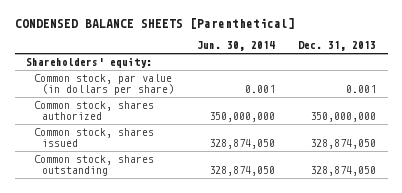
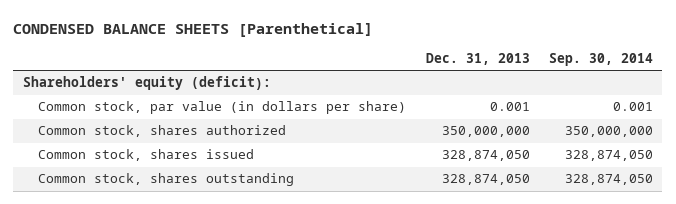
- | Jun. 30, 2014 | Dec. 31, 2013
+ | Dec. 31, 2013 | Sep. 30, 2014
- Shareholders' equity:
+ Shareholders' equity (deficit):

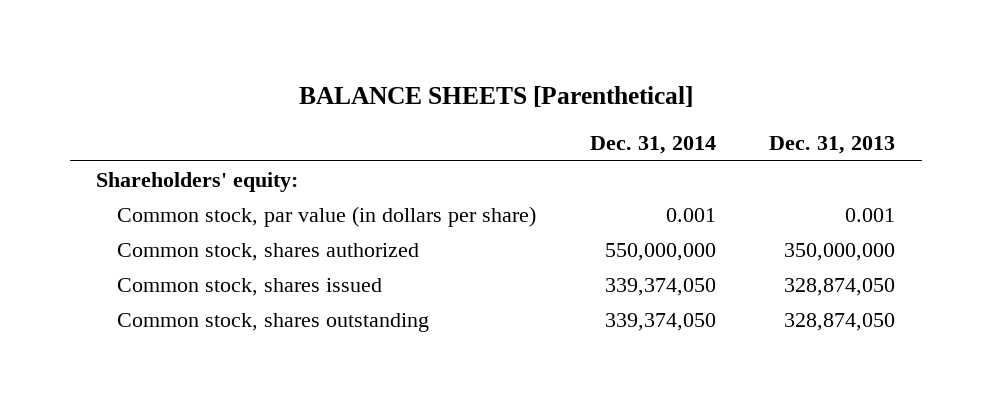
- CONDENSED BALANCE SHEETS [Parenthetical]
+ BALANCE SHEETS [Parenthetical]
- | Dec. 31, 2013 | Sep. 30, 2014
+ | Dec. 31, 2014 | Dec. 31, 2013
- Shareholders' equity (deficit):
+ Shareholders' equity:

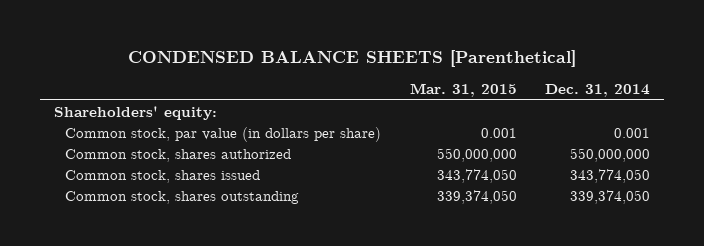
- BALANCE SHEETS [Parenthetical]
+ CONDENSED BALANCE SHEETS [Parenthetical]
- | Dec. 31, 2014 | Dec. 31, 2013
+ | Mar. 31, 2015 | Dec. 31, 2014
- Common stock, shares issued | 339,374,050 | 328,874,050
+ Common stock, shares issued | 343,774,050 | 343,774,050

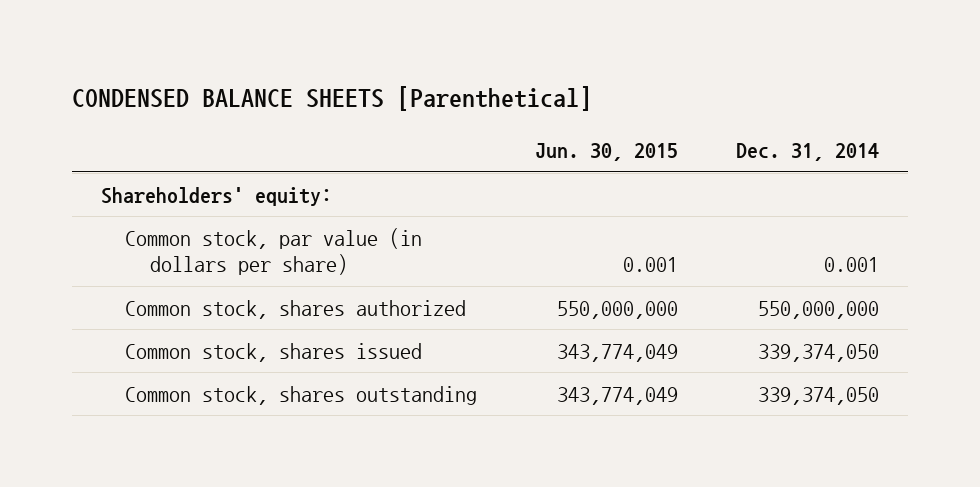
- | Mar. 31, 2015 | Dec. 31, 2014
+ | Jun. 30, 2015 | Dec. 31, 2014
- Common stock, shares issued | 343,774,050 | 343,774,050
+ Common stock, shares issued | 343,774,049 | 339,374,050

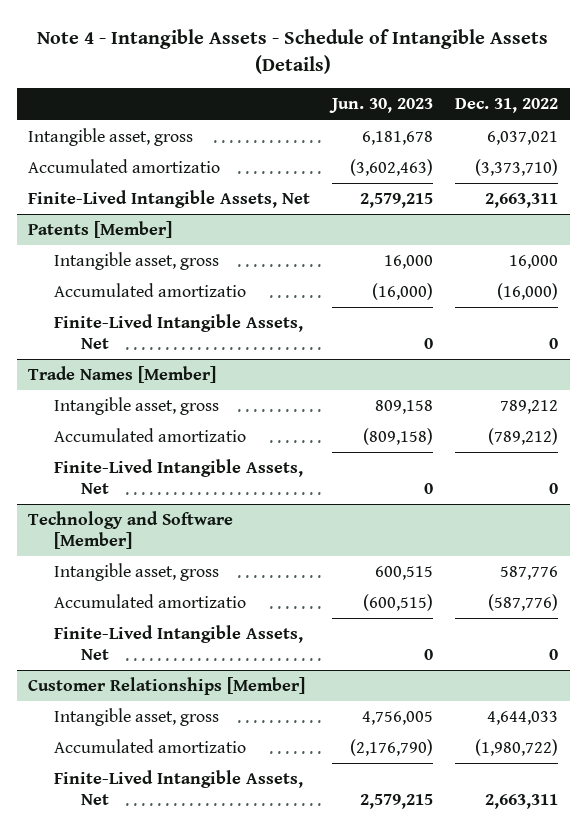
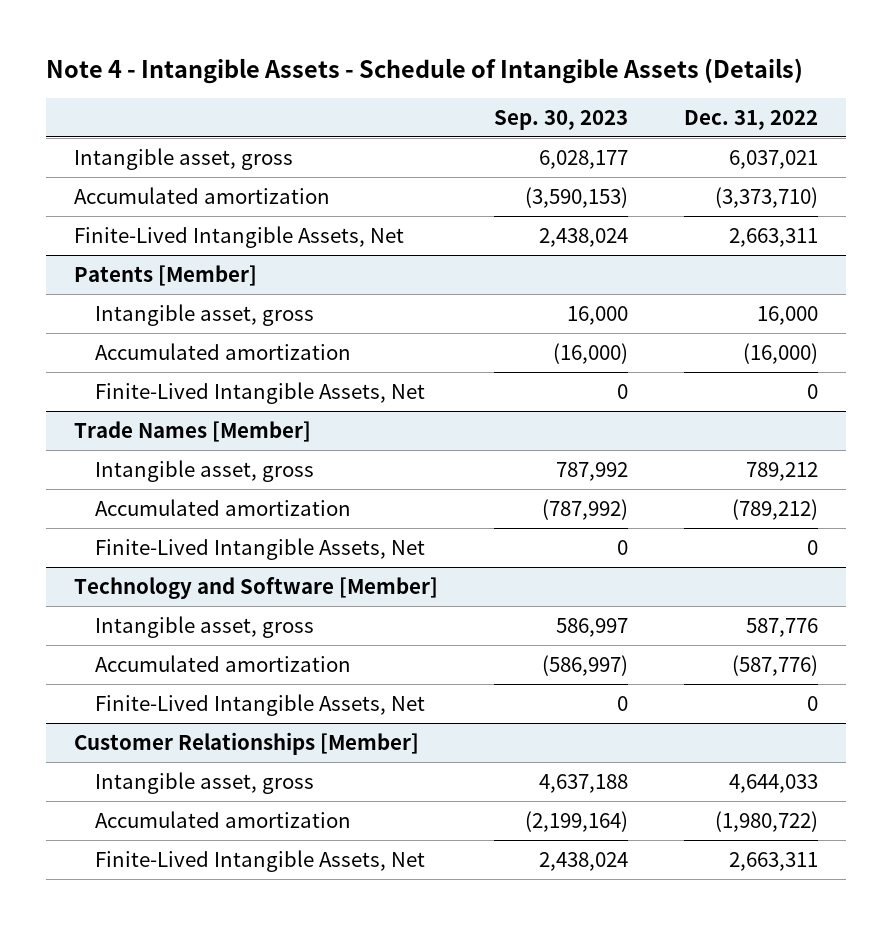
- | Jun. 30, 2023 | Dec. 31, 2022
+ | Sep. 30, 2023 | Dec. 31, 2022
- Accumulated amortizatio | (3,602,463) | (3,373,710)
+ Accumulated amortization | (3,590,153) | (3,373,710)
@ Patents [Member]
- Accumulated amortizatio | (16,000) | (16,000)
+ Accumulated amortization | (16,000) | (16,000)
@ Trade Names [Member]
- Accumulated amortizatio | (809,158) | (789,212)
+ Accumulated amortization | (787,992) | (789,212)
@ Technology and Software [Member]
- Accumulated amortizatio | (600,515) | (587,776)
+ Accumulated amortization | (586,997) | (587,776)
@ Customer Relationships [Member]
- Accumulated amortizatio | (2,176,790) | (1,980,722)
+ Accumulated amortization | (2,199,164) | (1,980,722)

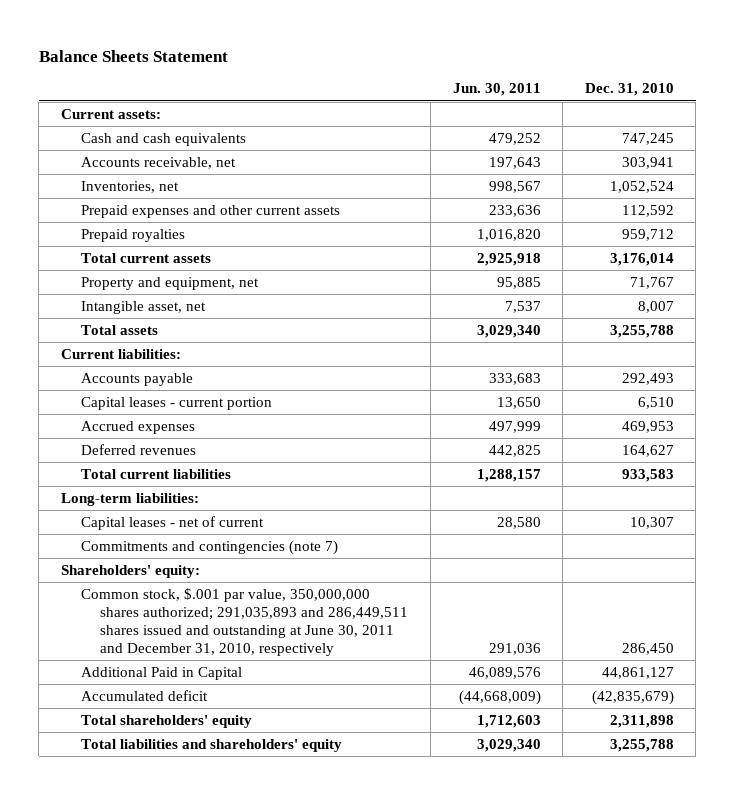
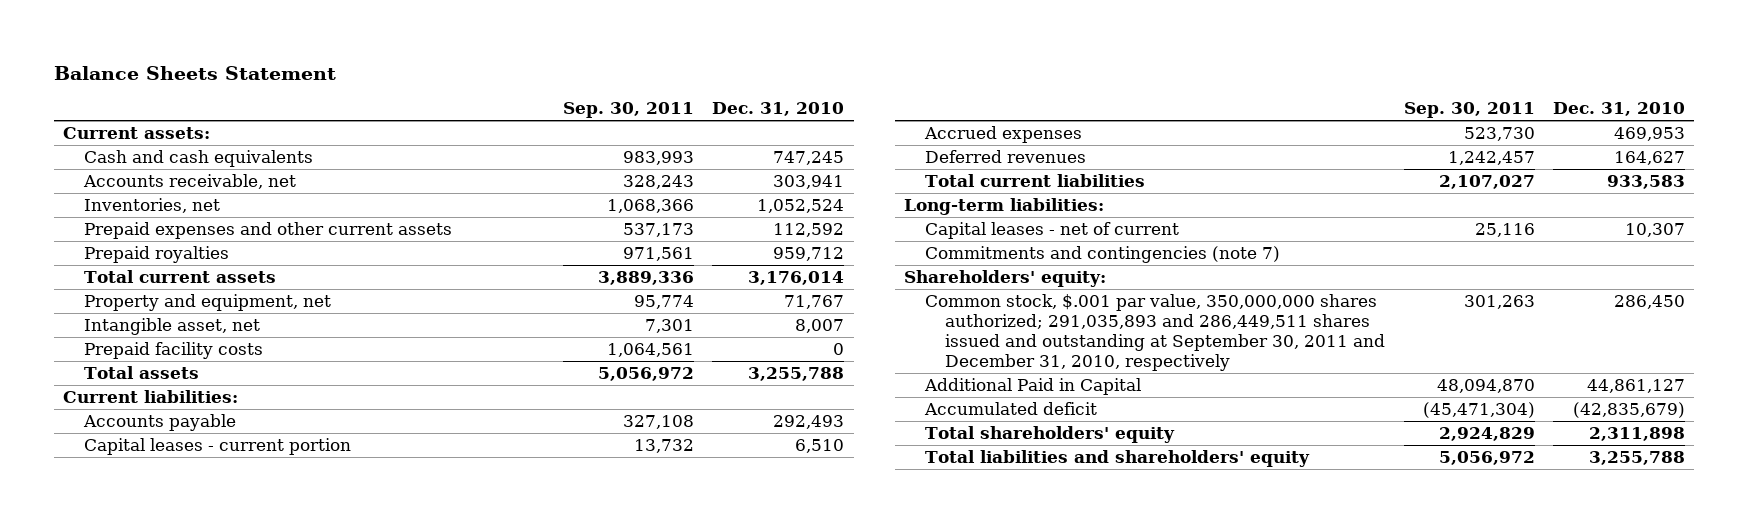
- | Jun. 30, 2011 | Dec. 31, 2010
+ | Sep. 30, 2011 | Dec. 31, 2010
+ Prepaid facility costs | 1,064,561 | 0
- Common stock, $.001 par value, 350,000,000 shares authorized; 291,035,893 and 286,449,511 shares issued and outstanding at June 30, 2011 and December 31, 2010, respectively | 291,036 | 286,450
+ Common stock, $.001 par value, 350,000,000 shares authorized; 291,035,893 and 286,449,511 shares issued and outstanding at September 30, 2011 and December 31, 2010, respectively | 301,263 | 286,450

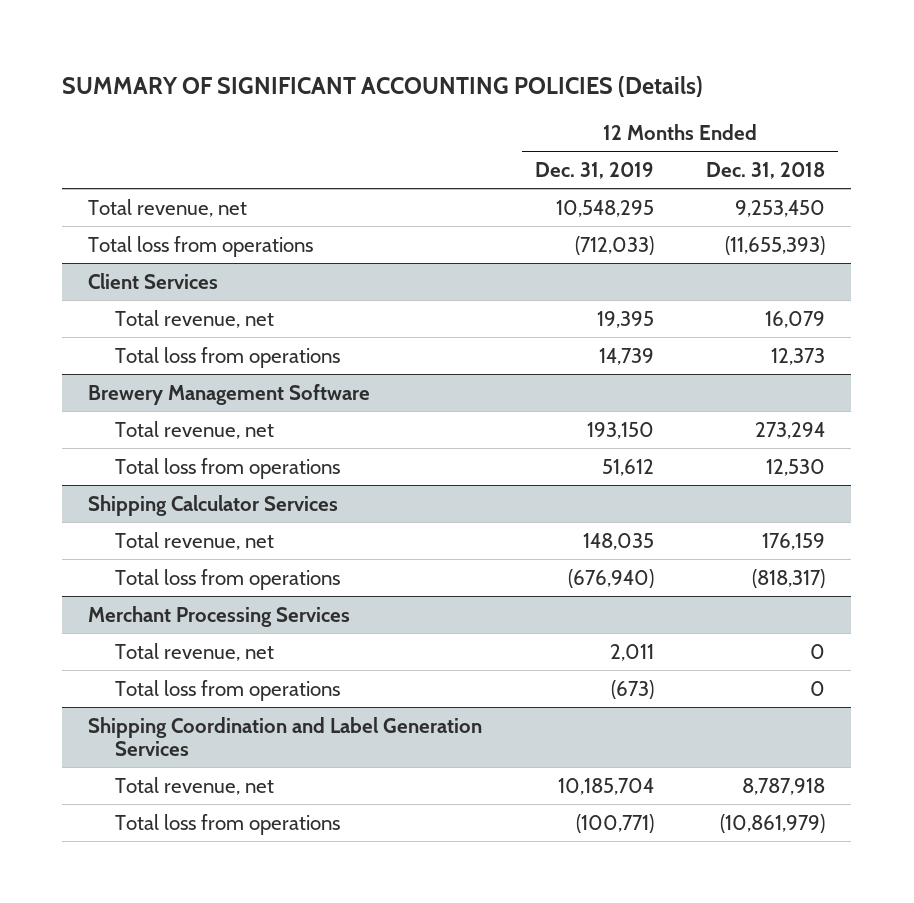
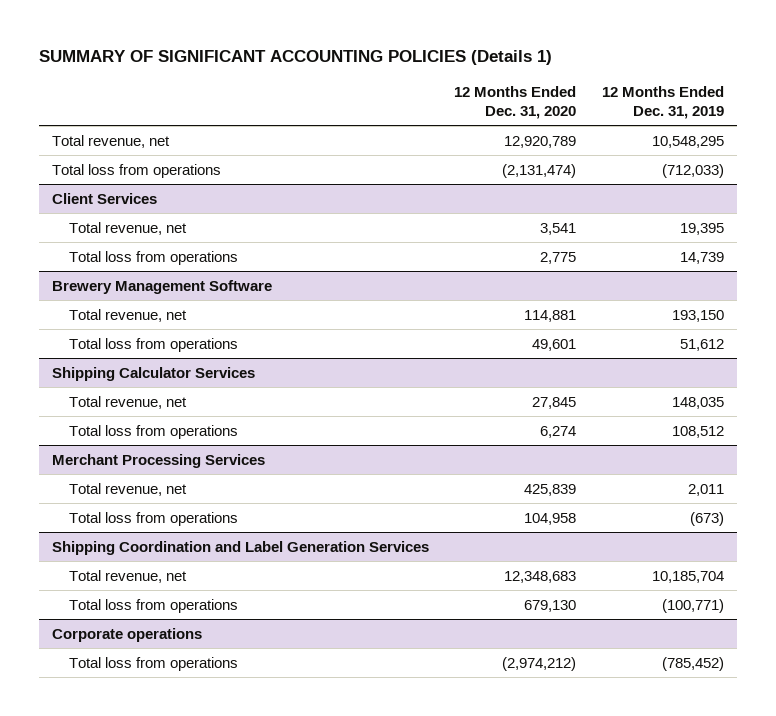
- SUMMARY OF SIGNIFICANT ACCOUNTING POLICIES (Details)
+ SUMMARY OF SIGNIFICANT ACCOUNTING POLICIES (Details 1)
- | 12 Months Ended Dec. 31, 2019 | 12 Months Ended Dec. 31, 2018
+ | 12 Months Ended Dec. 31, 2020 | 12 Months Ended Dec. 31, 2019
@ Shipping Calculator Services
- Total loss from operations | (676,940) | (818,317)
+ Total loss from operations | 6,274 | 108,512
+ Corporate operations
+ Total loss from operations | (2,974,212) | (785,452)

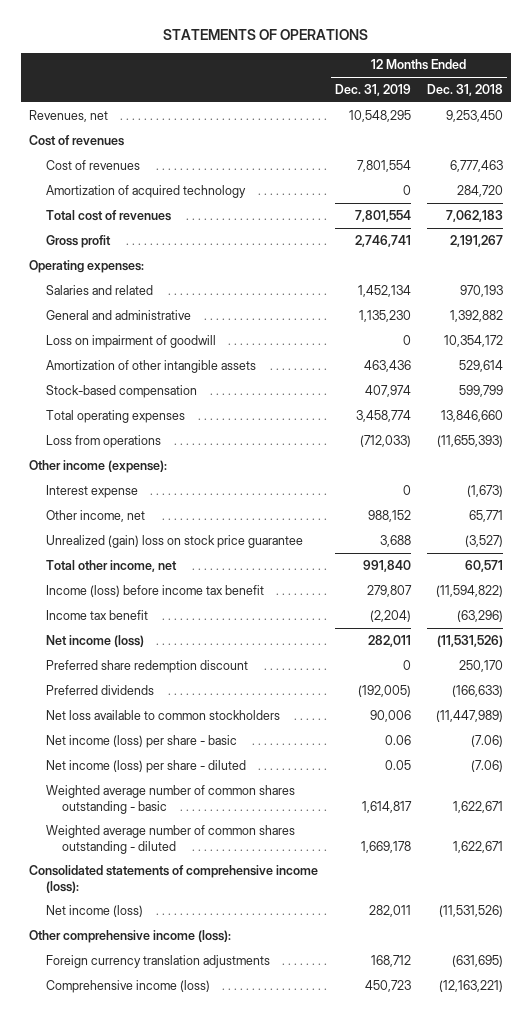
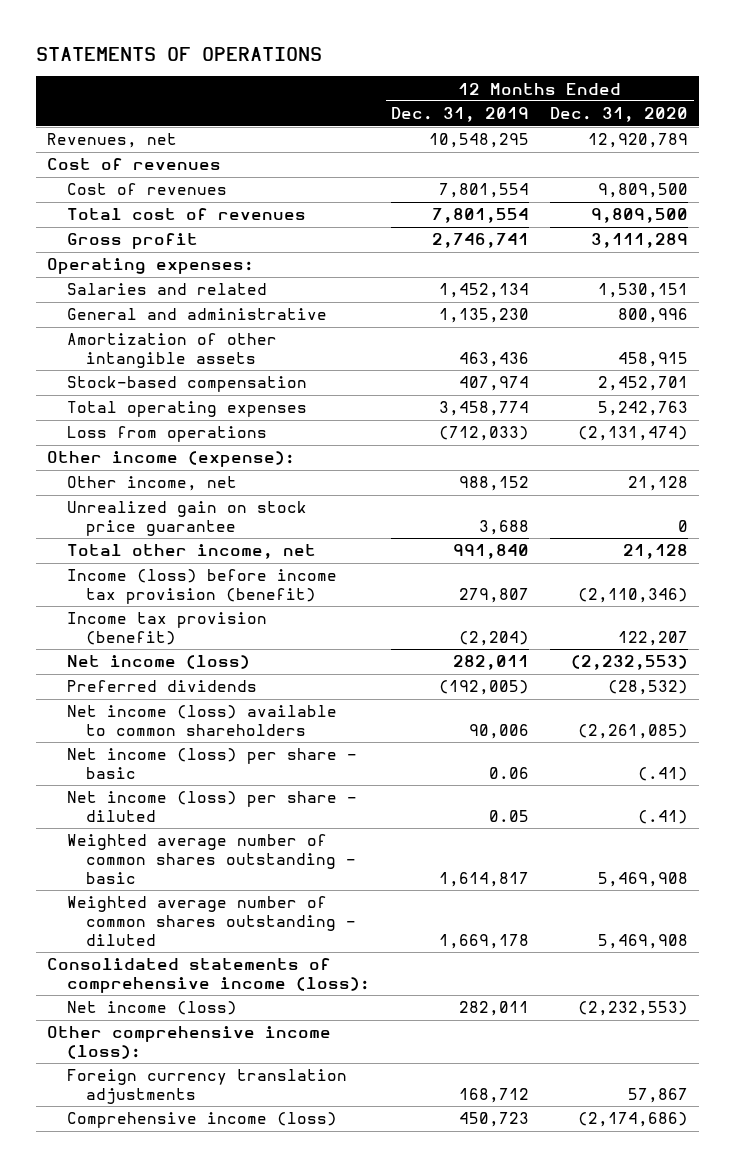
- | 12 Months Ended Dec. 31, 2019 | 12 Months Ended Dec. 31, 2018
+ | 12 Months Ended Dec. 31, 2019 | 12 Months Ended Dec. 31, 2020
- Amortization of acquired technology | 0 | 284,720
- Loss on impairment of goodwill | 0 | 10,354,172
- Interest expense | 0 | (1,673)
- Unrealized (gain) loss on stock price guarantee | 3,688 | (3,527)
+ Unrealized gain on stock price guarantee | 3,688 | 0
- Income (loss) before income tax benefit | 279,807 | (11,594,822)
- Income tax benefit | (2,204) | (63,296)
+ Income (loss) before income tax provision (benefit) | 279,807 | (2,110,346)
+ Income tax provision (benefit) | (2,204) | 122,207
- Preferred share redemption discount | 0 | 250,170
- Net loss available to common stockholders | 90,006 | (11,447,989)
+ Net income (loss) available to common shareholders | 90,006 | (2,261,085)

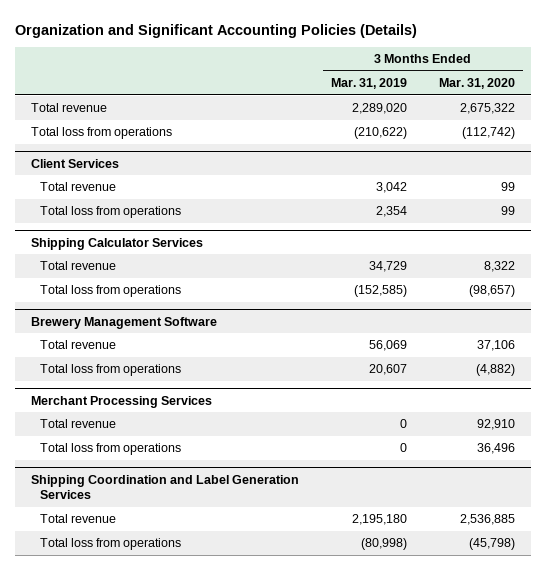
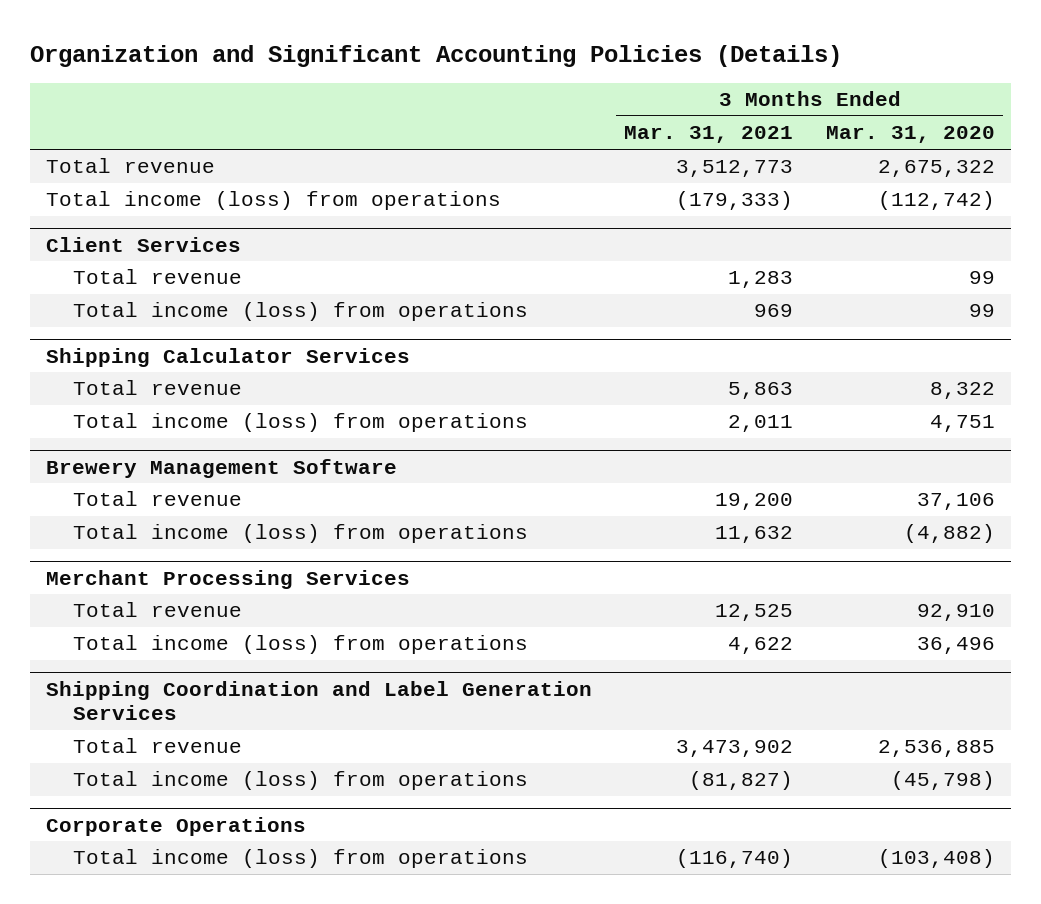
- | 3 Months Ended Mar. 31, 2019 | 3 Months Ended Mar. 31, 2020
+ | 3 Months Ended Mar. 31, 2021 | 3 Months Ended Mar. 31, 2020
- Total loss from operations | (210,622) | (112,742)
+ Total income (loss) from operations | (179,333) | (112,742)
@ Client Services
- Total loss from operations | 2,354 | 99
+ Total income (loss) from operations | 969 | 99
@ Shipping Calculator Services
- Total loss from operations | (152,585) | (98,657)
+ Total income (loss) from operations | 2,011 | 4,751
@ Brewery Management Software
- Total loss from operations | 20,607 | (4,882)
+ Total income (loss) from operations | 11,632 | (4,882)
@ Merchant Processing Services
- Total loss from operations | 0 | 36,496
+ Total income (loss) from operations | 4,622 | 36,496
@ Shipping Coordination and Label Generation Services
- Total loss from operations | (80,998) | (45,798)
+ Total income (loss) from operations | (81,827) | (45,798)
+ Corporate Operations
+ Total income (loss) from operations | (116,740) | (103,408)

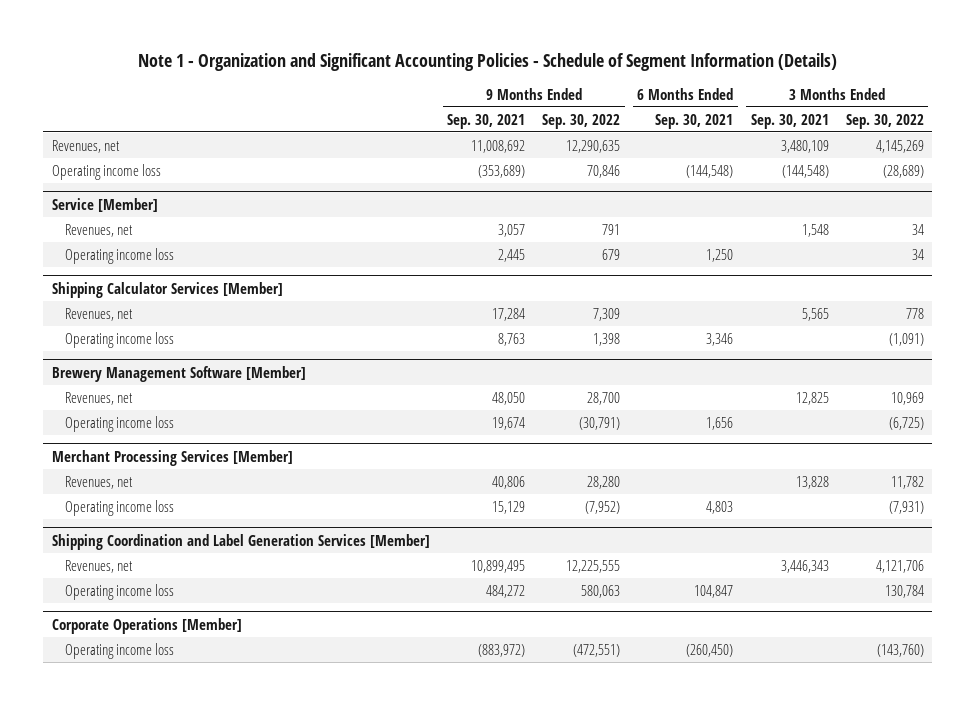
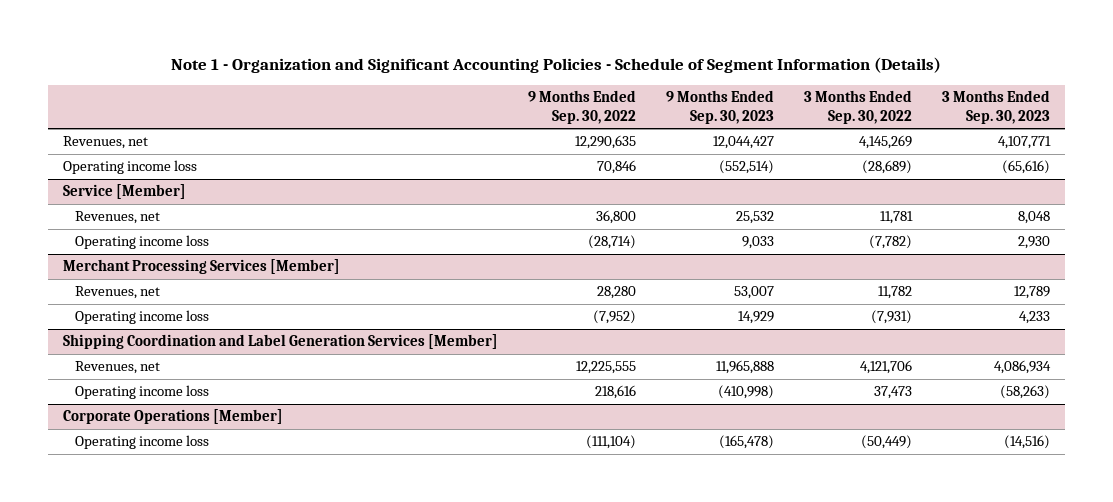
- | 9 Months Ended Sep. 30, 2021 | 9 Months Ended Sep. 30, 2022 | 6 Months Ended Sep. 30, 2021 | 3 Months Ended Sep. 30, 2021 | 3 Months Ended Sep. 30, 2022
+ | 9 Months Ended Sep. 30, 2022 | 9 Months Ended Sep. 30, 2023 | 3 Months Ended Sep. 30, 2022 | 3 Months Ended Sep. 30, 2023
@ Service [Member]
- Revenues, net | 3,057 | 791 | | 1,548 | 34
- Operating income loss | 2,445 | 679 | 1,250 | | 34
- Shipping Calculator Services [Member]
- Revenues, net | 17,284 | 7,309 | | 5,565 | 778
- Operating income loss | 8,763 | 1,398 | 3,346 | | (1,091)
- Brewery Management Software [Member]
- Revenues, net | 48,050 | 28,700 | | 12,825 | 10,969
- Operating income loss | 19,674 | (30,791) | 1,656 | | (6,725)
@ Service [Member]
+ Revenues, net | 36,800 | 25,532 | 11,781 | 8,048
+ Operating income loss | (28,714) | 9,033 | (7,782) | 2,930
@ Shipping Coordination and Label Generation Services [Member]
- Operating income loss | 484,272 | 580,063 | 104,847 | | 130,784
+ Operating income loss | 218,616 | (410,998) | 37,473 | (58,263)
@ Corporate Operations [Member]
- Operating income loss | (883,972) | (472,551) | (260,450) | | (143,760)
+ Operating income loss | (111,104) | (165,478) | (50,449) | (14,516)

